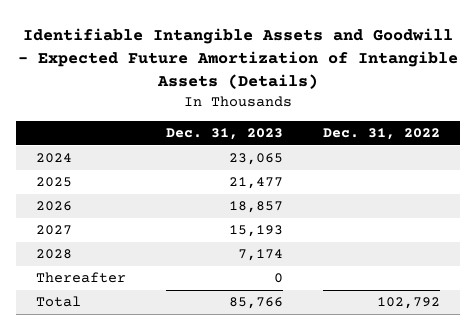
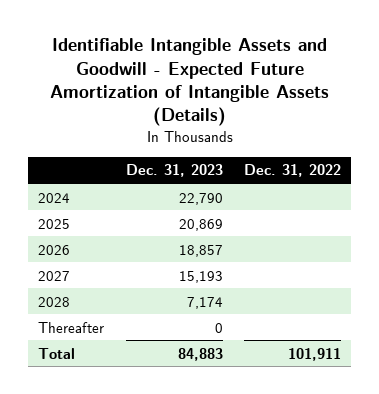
- 2024 | 23,065 |
- 2025 | 21,477 |
+ 2024 | 22,790 |
+ 2025 | 20,869 |
- Total | 85,766 | 102,792
+ Total | 84,883 | 101,911

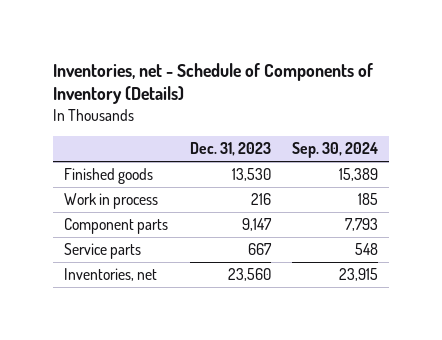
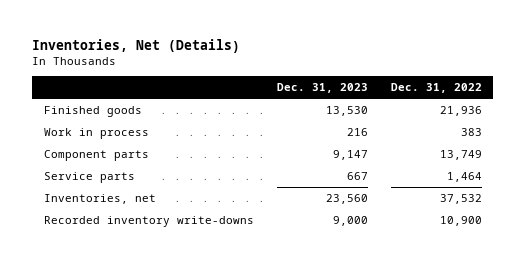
- Inventories, net - Schedule of Components of Inventory (Details)
+ Inventories, Net (Details)
- | Dec. 31, 2023 | Sep. 30, 2024
+ | Dec. 31, 2023 | Dec. 31, 2022
+ Recorded inventory write-downs | 9,000 | 10,900

